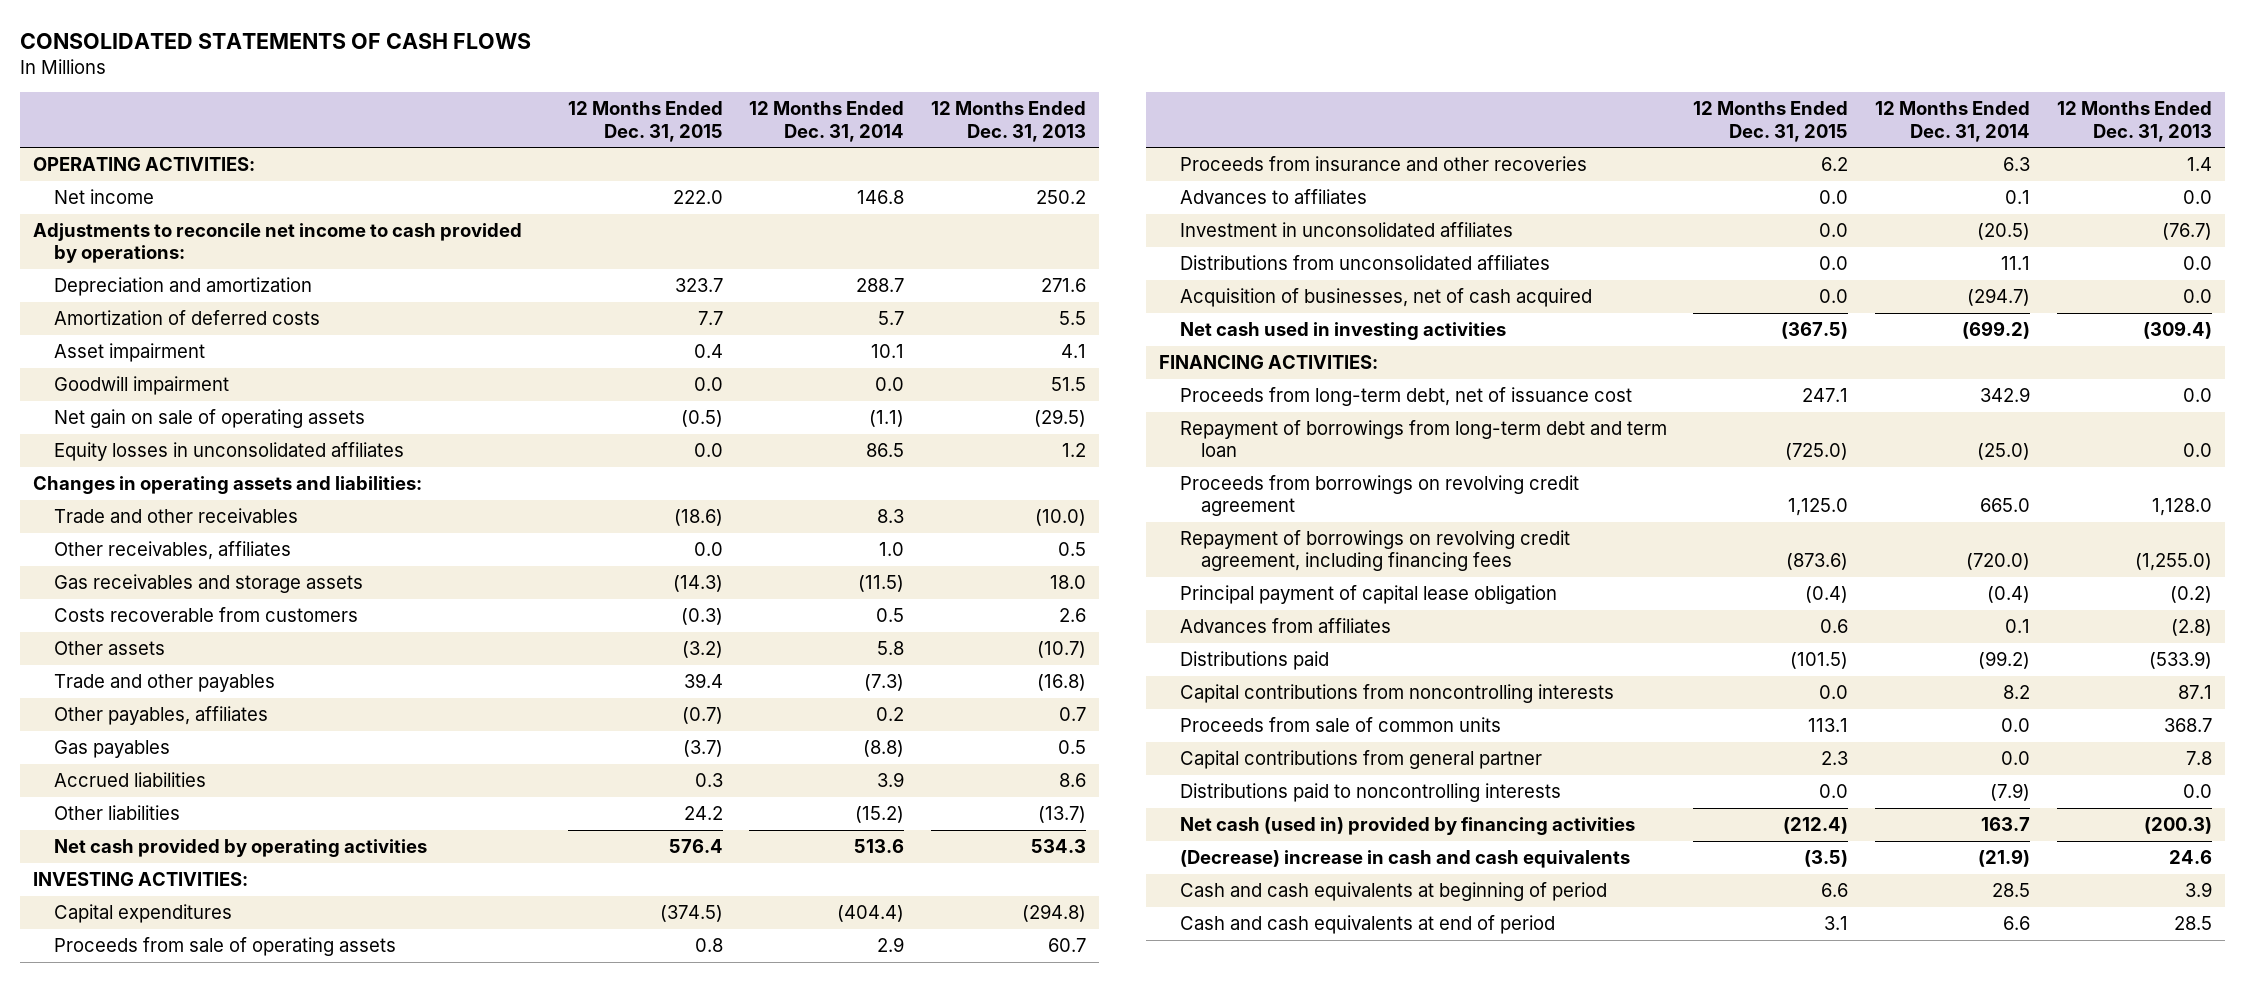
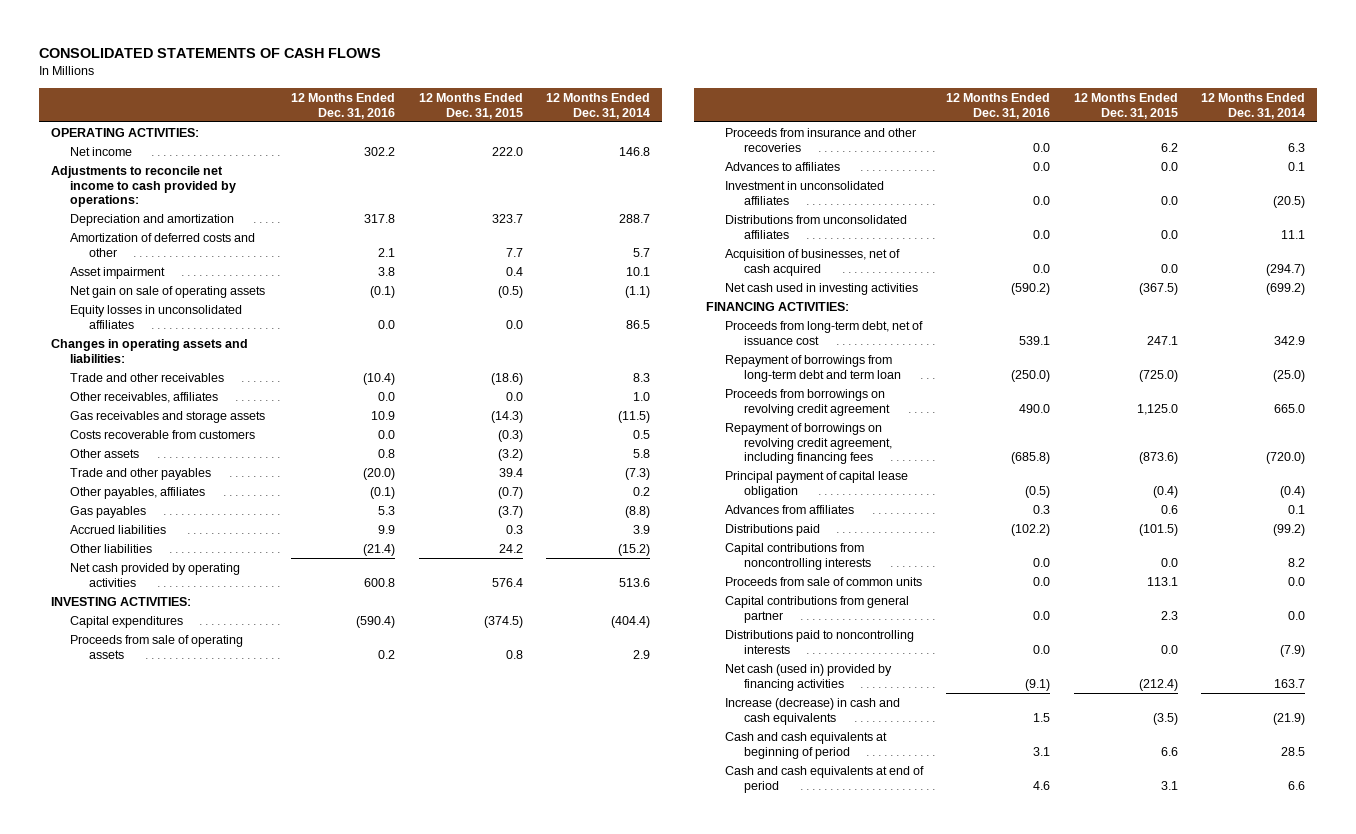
- | 12 Months Ended Dec. 31, 2015 | 12 Months Ended Dec. 31, 2014 | 12 Months Ended Dec. 31, 2013
+ | 12 Months Ended Dec. 31, 2016 | 12 Months Ended Dec. 31, 2015 | 12 Months Ended Dec. 31, 2014
- Amortization of deferred costs | 7.7 | 5.7 | 5.5
+ Amortization of deferred costs and other | 2.1 | 7.7 | 5.7
- Goodwill impairment | 0.0 | 0.0 | 51.5
- (Decrease) increase in cash and cash equivalents | (3.5) | (21.9) | 24.6
+ Increase (decrease) in cash and cash equivalents | 1.5 | (3.5) | (21.9)

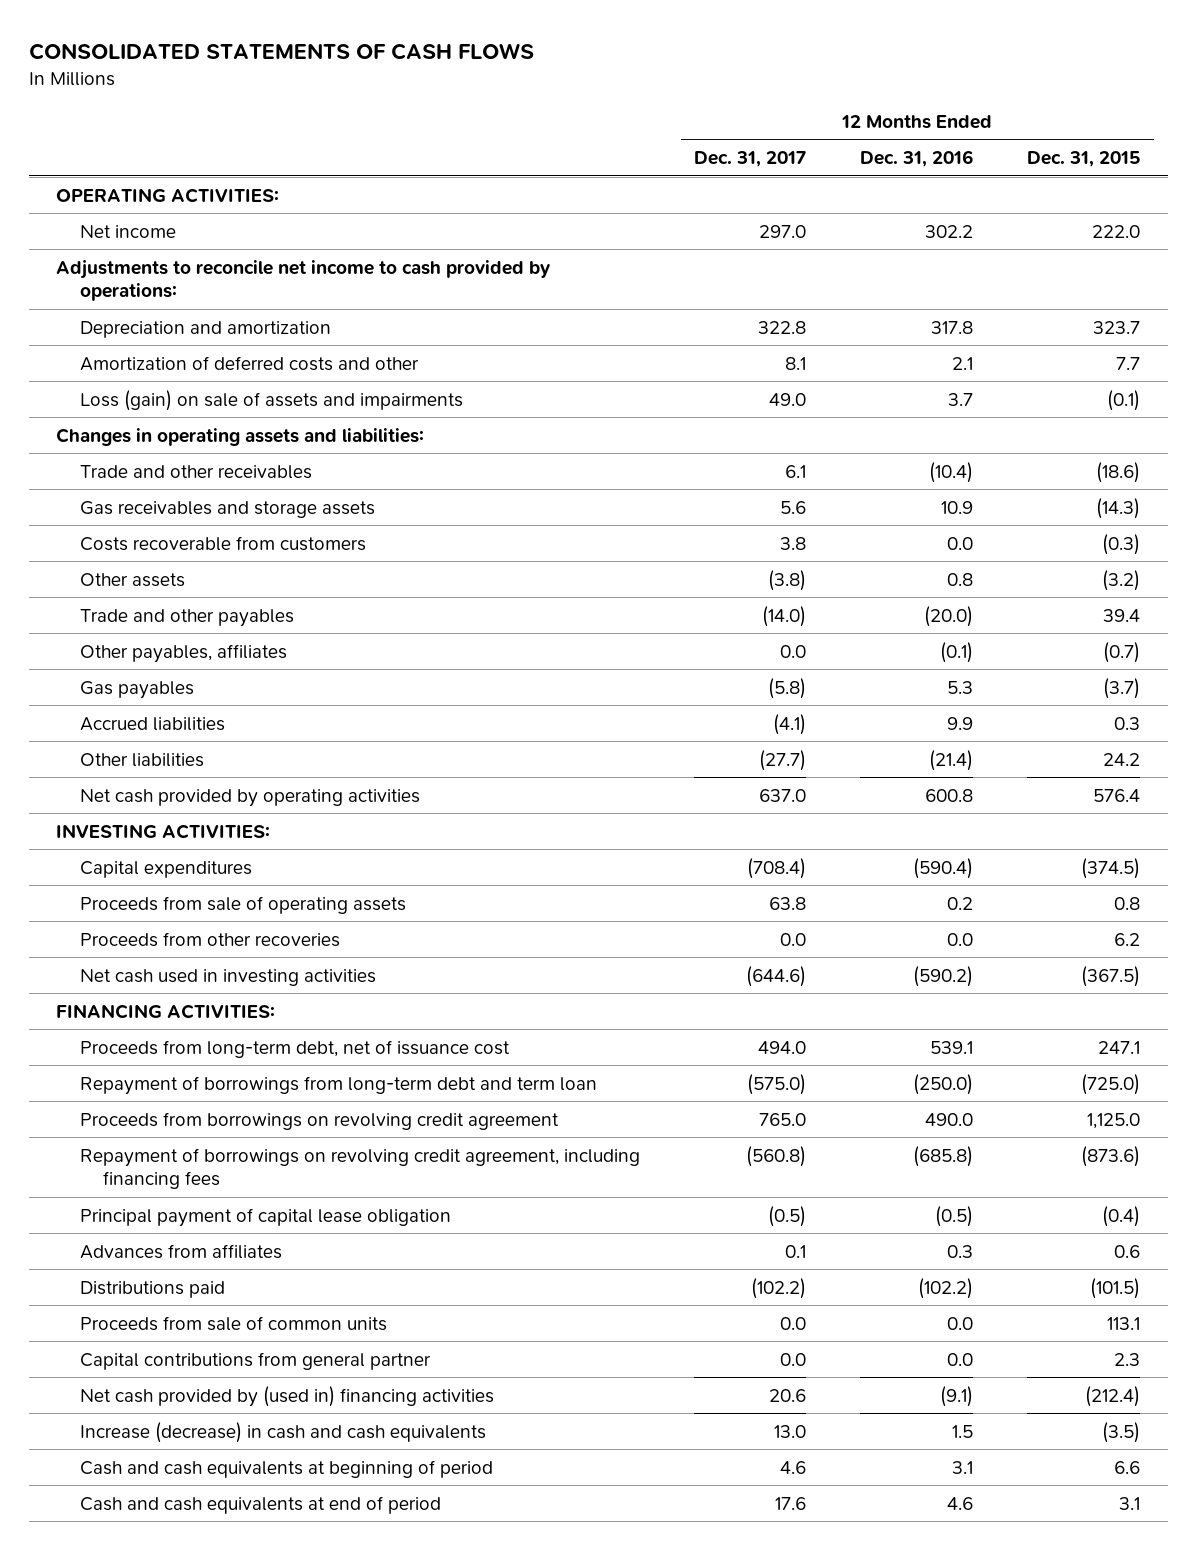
- | 12 Months Ended Dec. 31, 2016 | 12 Months Ended Dec. 31, 2015 | 12 Months Ended Dec. 31, 2014
+ | 12 Months Ended Dec. 31, 2017 | 12 Months Ended Dec. 31, 2016 | 12 Months Ended Dec. 31, 2015
- Asset impairment | 3.8 | 0.4 | 10.1
- Net gain on sale of operating assets | (0.1) | (0.5) | (1.1)
- Equity losses in unconsolidated affiliates | 0.0 | 0.0 | 86.5
+ Loss (gain) on sale of assets and impairments | 49.0 | 3.7 | (0.1)
- Other receivables, affiliates | 0.0 | 0.0 | 1.0
- Proceeds from insurance and other recoveries | 0.0 | 6.2 | 6.3
- Advances to affiliates | 0.0 | 0.0 | 0.1
- Investment in unconsolidated affiliates | 0.0 | 0.0 | (20.5)
- Distributions from unconsolidated affiliates | 0.0 | 0.0 | 11.1
- Acquisition of businesses, net of cash acquired | 0.0 | 0.0 | (294.7)
+ Proceeds from other recoveries | 0.0 | 0.0 | 6.2
- Capital contributions from noncontrolling interests | 0.0 | 0.0 | 8.2
- Distributions paid to noncontrolling interests | 0.0 | 0.0 | (7.9)
- Net cash (used in) provided by financing activities | (9.1) | (212.4) | 163.7
+ Net cash provided by (used in) financing activities | 20.6 | (9.1) | (212.4)

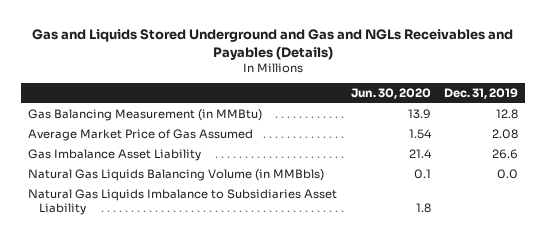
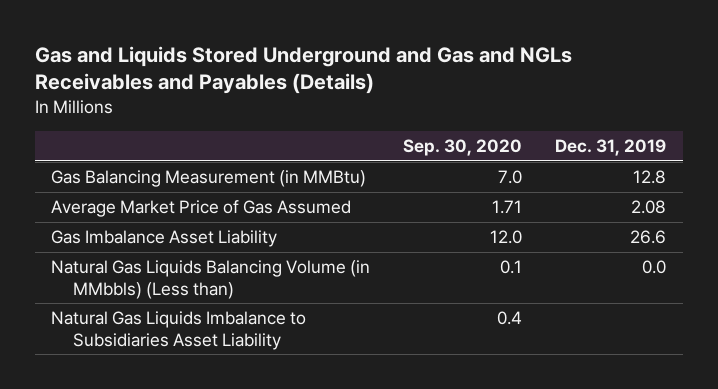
- | Jun. 30, 2020 | Dec. 31, 2019
+ | Sep. 30, 2020 | Dec. 31, 2019
- Natural Gas Liquids Balancing Volume (in MMBbls) | 0.1 | 0.0
+ Natural Gas Liquids Balancing Volume (in MMbbls) (Less than) | 0.1 | 0.0

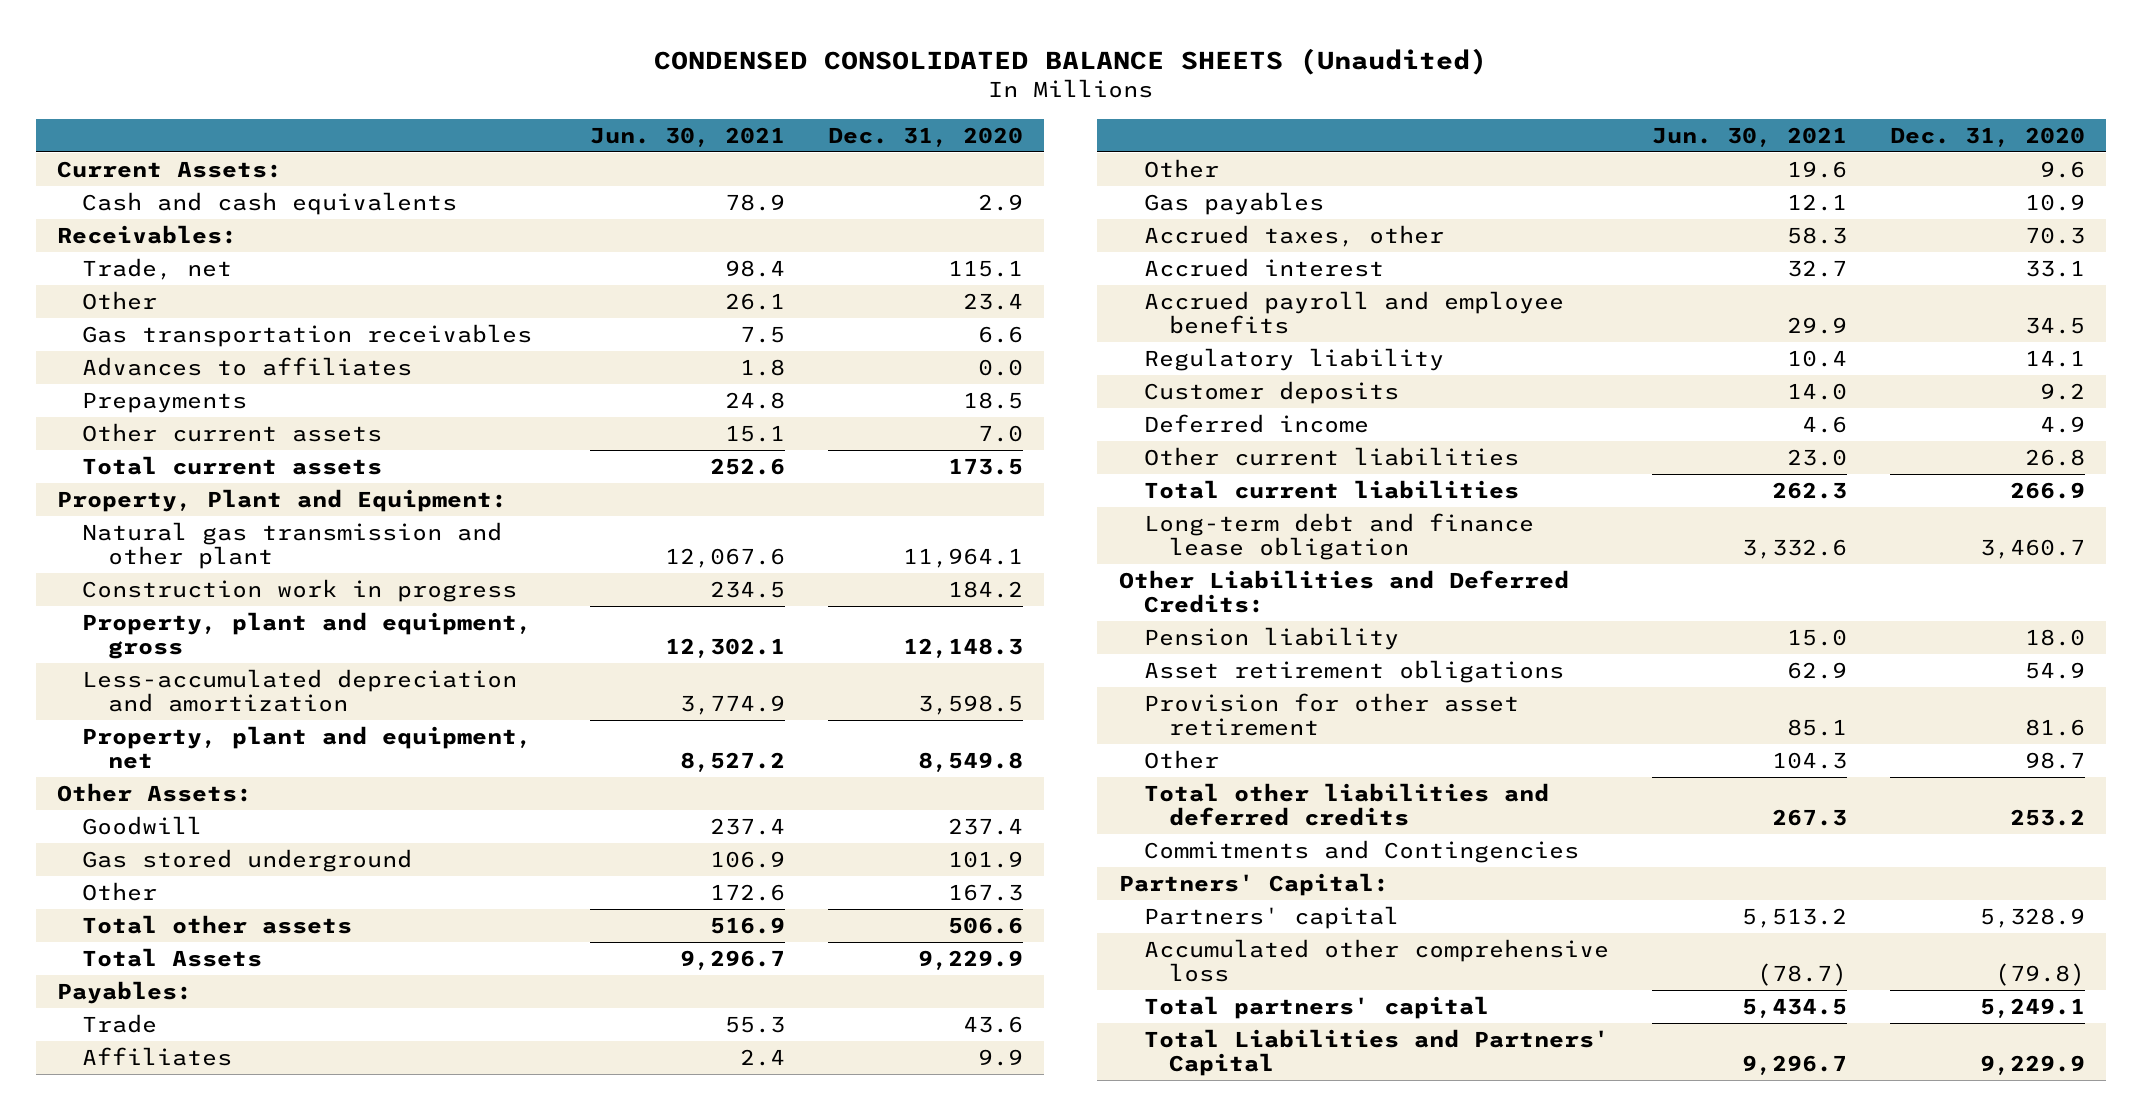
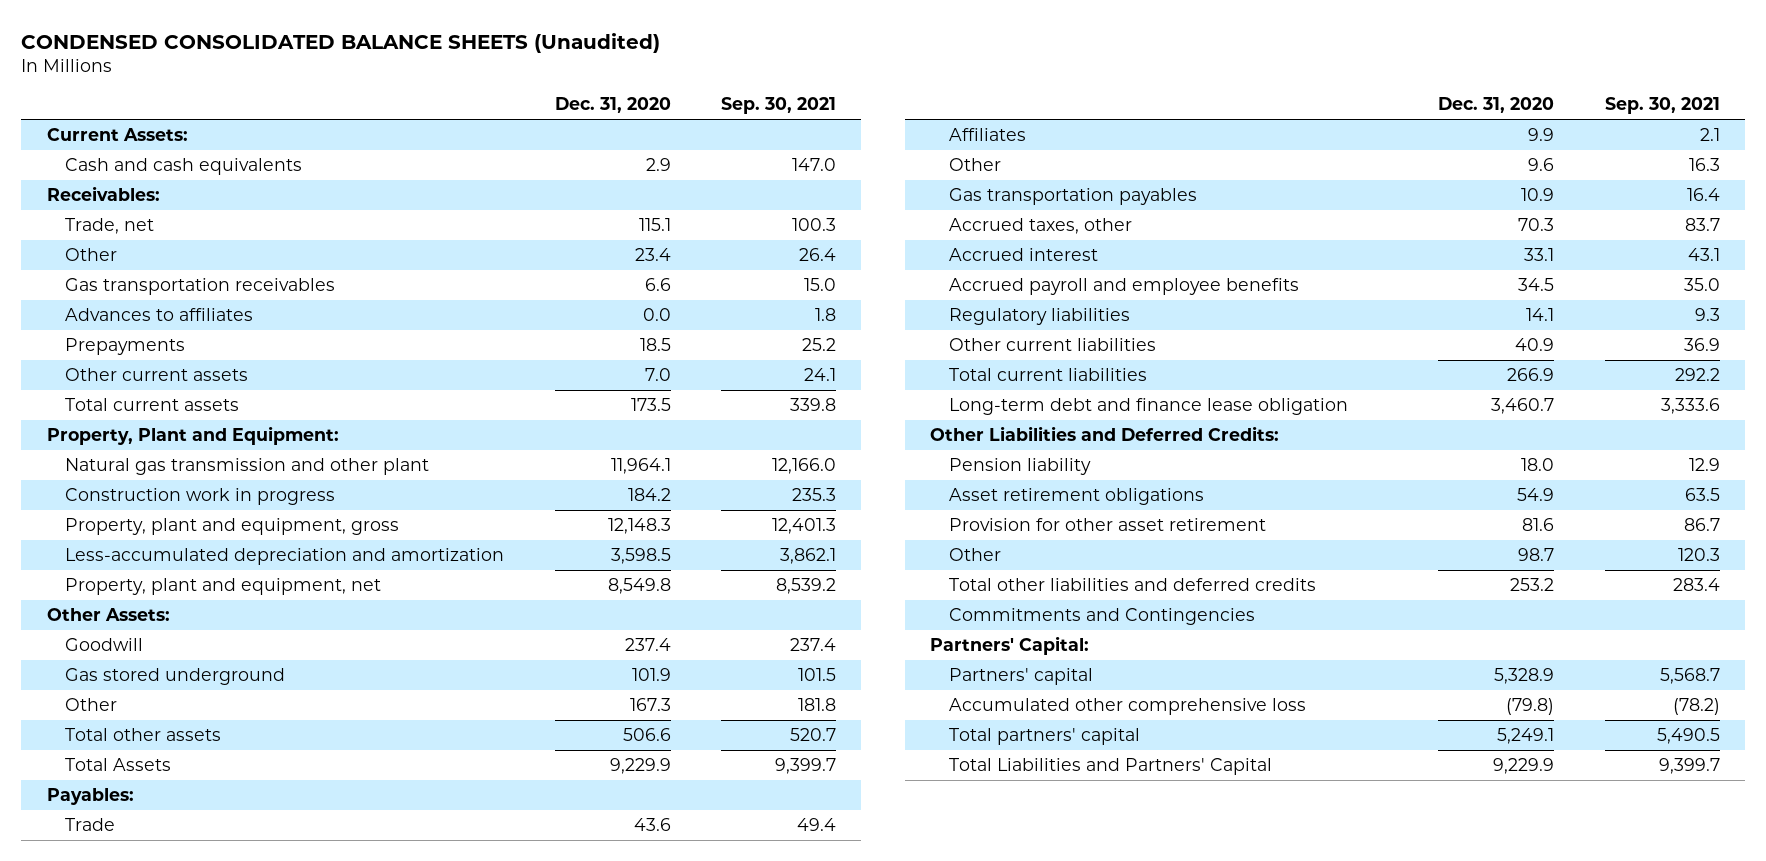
- | Jun. 30, 2021 | Dec. 31, 2020
+ | Dec. 31, 2020 | Sep. 30, 2021
- Gas payables | 12.1 | 10.9
+ Gas transportation payables | 10.9 | 16.4
- Regulatory liability | 10.4 | 14.1
- Customer deposits | 14.0 | 9.2
- Deferred income | 4.6 | 4.9
- Other current liabilities | 23.0 | 26.8
+ Regulatory liabilities | 14.1 | 9.3
+ Other current liabilities | 40.9 | 36.9

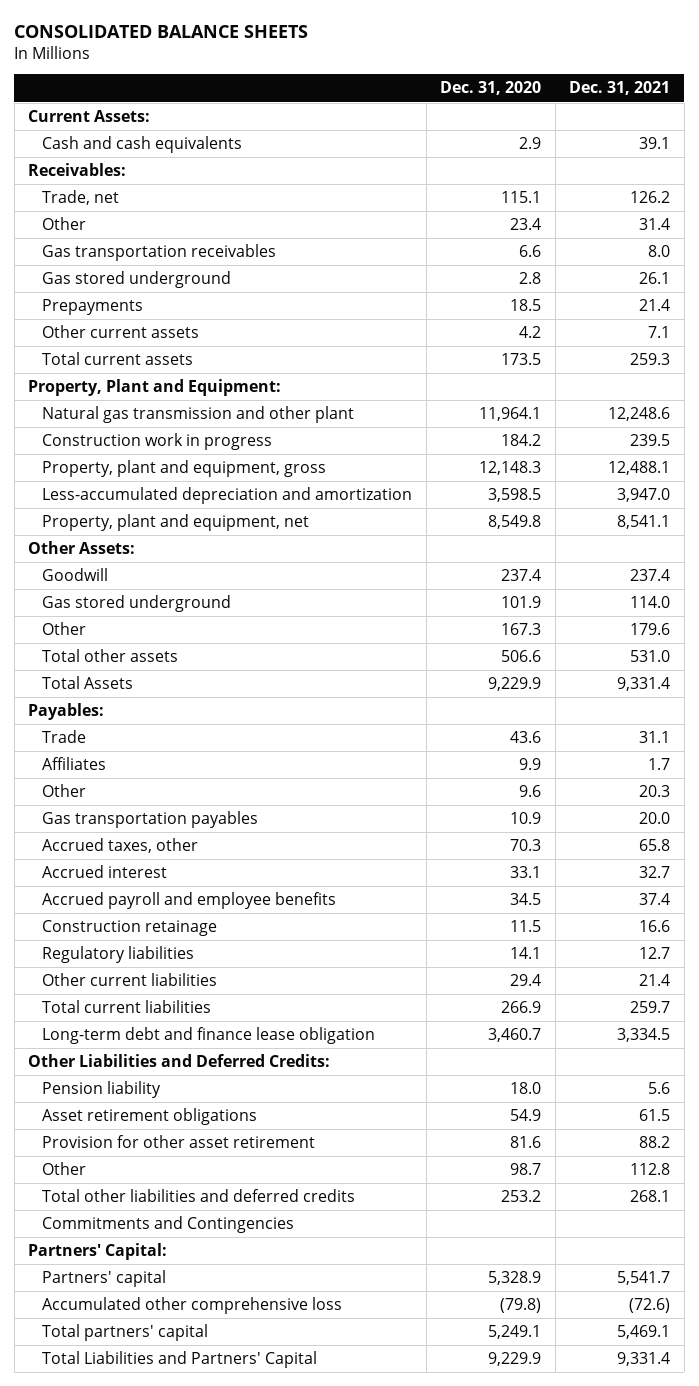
- CONDENSED CONSOLIDATED BALANCE SHEETS (Unaudited)
+ CONSOLIDATED BALANCE SHEETS
- | Dec. 31, 2020 | Sep. 30, 2021
+ | Dec. 31, 2020 | Dec. 31, 2021
- Advances to affiliates | 0.0 | 1.8
+ Gas stored underground | 2.8 | 26.1
- Other current assets | 7.0 | 24.1
+ Other current assets | 4.2 | 7.1
+ Construction retainage | 11.5 | 16.6
- Other current liabilities | 40.9 | 36.9
+ Other current liabilities | 29.4 | 21.4

